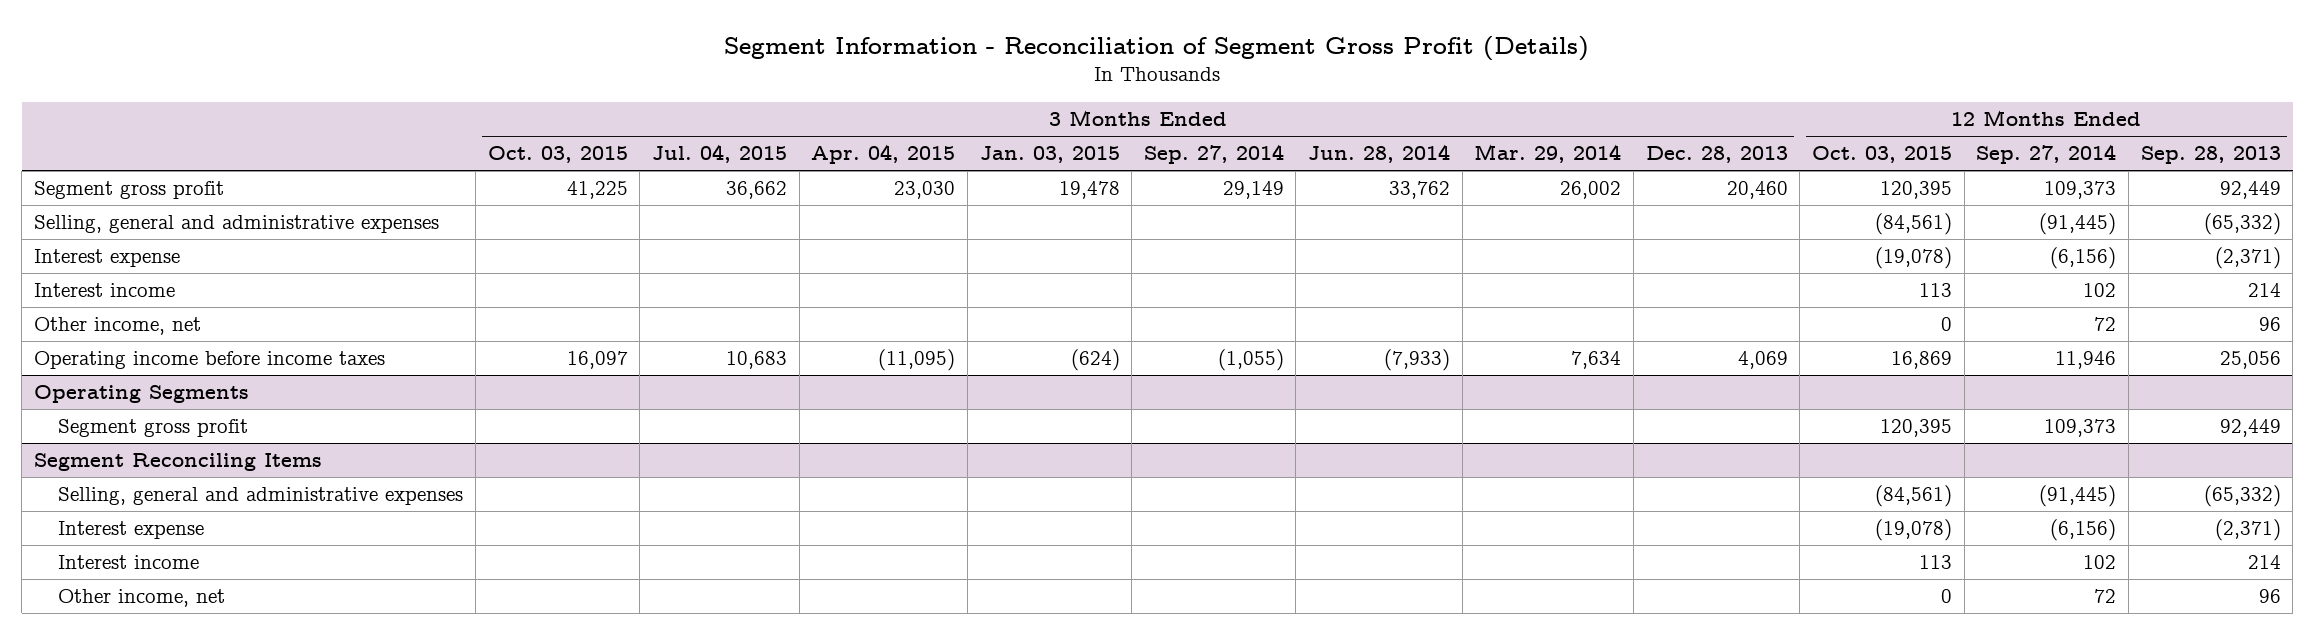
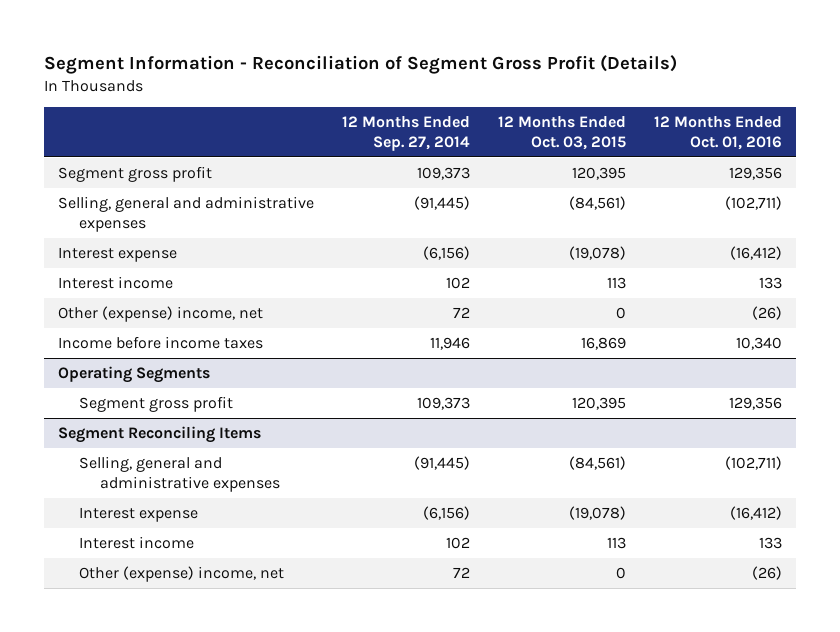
- | 3 Months Ended Oct. 03, 2015 | 3 Months Ended Jul. 04, 2015 | 3 Months Ended Apr. 04, 2015 | 3 Months Ended Jan. 03, 2015 | 3 Months Ended Sep. 27, 2014 | 3 Months Ended Jun. 28, 2014 | 3 Months Ended Mar. 29, 2014 | 3 Months Ended Dec. 28, 2013 | 12 Months Ended Oct. 03, 2015 | 12 Months Ended Sep. 27, 2014 | 12 Months Ended Sep. 28, 2013
+ | 12 Months Ended Sep. 27, 2014 | 12 Months Ended Oct. 03, 2015 | 12 Months Ended Oct. 01, 2016
- Other income, net | | | | | | | | | 0 | 72 | 96
- Operating income before income taxes | 16,097 | 10,683 | (11,095) | (624) | (1,055) | (7,933) | 7,634 | 4,069 | 16,869 | 11,946 | 25,056
+ Other (expense) income, net | 72 | 0 | (26)
+ Income before income taxes | 11,946 | 16,869 | 10,340
@ Segment Reconciling Items
- Other income, net | | | | | | | | | 0 | 72 | 96
+ Other (expense) income, net | 72 | 0 | (26)

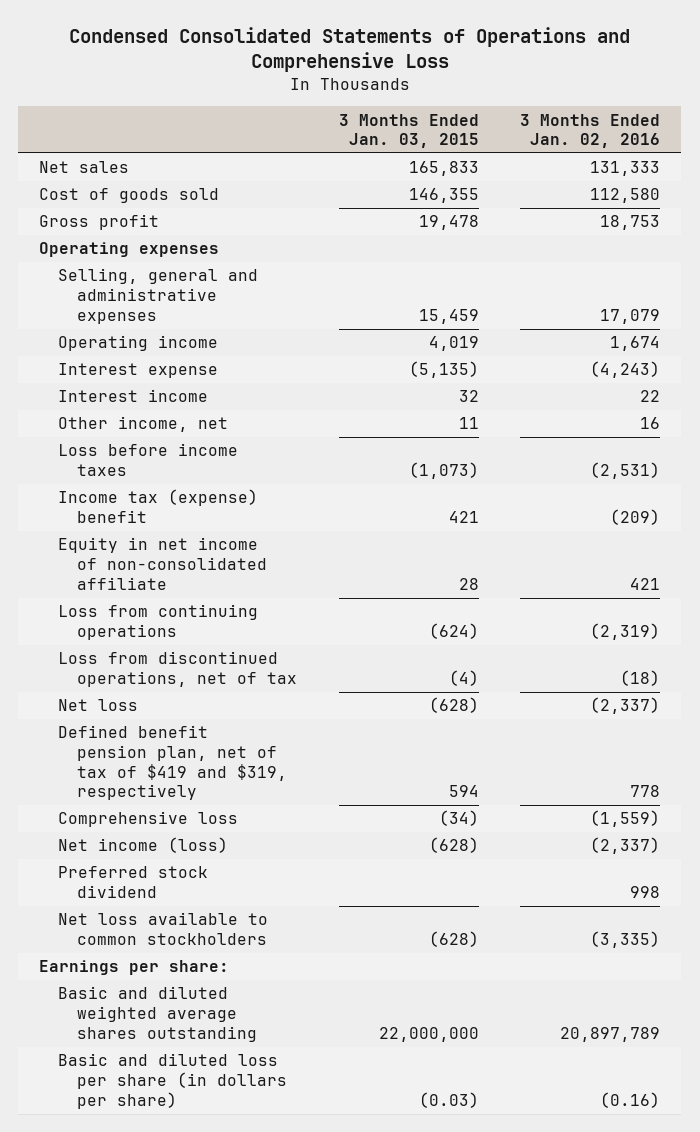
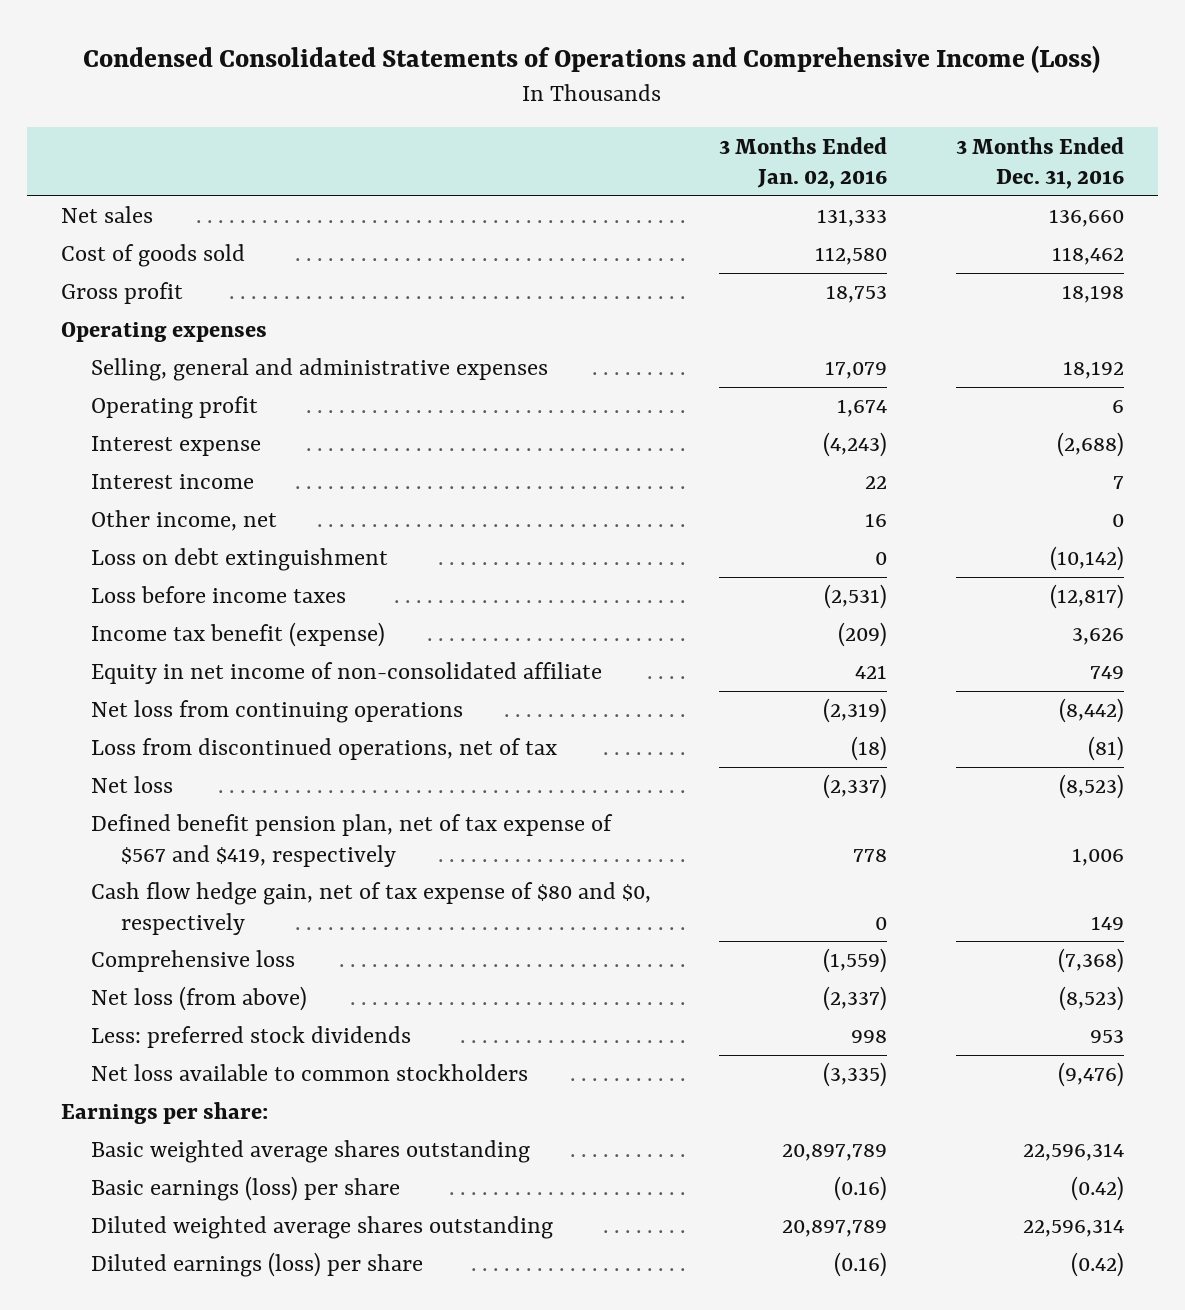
- Condensed Consolidated Statements of Operations and Comprehensive Loss
+ Condensed Consolidated Statements of Operations and Comprehensive Income (Loss)
- | 3 Months Ended Jan. 03, 2015 | 3 Months Ended Jan. 02, 2016
+ | 3 Months Ended Jan. 02, 2016 | 3 Months Ended Dec. 31, 2016
- Operating income | 4,019 | 1,674
+ Operating profit | 1,674 | 6
+ Loss on debt extinguishment | 0 | (10,142)
- Income tax (expense) benefit | 421 | (209)
+ Income tax benefit (expense) | (209) | 3,626
- Loss from continuing operations | (624) | (2,319)
+ Net loss from continuing operations | (2,319) | (8,442)
- Defined benefit pension plan, net of tax of $419 and $319, respectively | 594 | 778
+ Defined benefit pension plan, net of tax expense of $567 and $419, respectively | 778 | 1,006
+ Cash flow hedge gain, net of tax expense of $80 and $0, respectively | 0 | 149
- Net income (loss) | (628) | (2,337)
- Preferred stock dividend | | 998
+ Net loss (from above) | (2,337) | (8,523)
+ Less: preferred stock dividends | 998 | 953
- Basic and diluted weighted average shares outstanding | 22,000,000 | 20,897,789
- Basic and diluted loss per share (in dollars per share) | (0.03) | (0.16)
+ Basic weighted average shares outstanding | 20,897,789 | 22,596,314
+ Basic earnings (loss) per share | (0.16) | (0.42)
+ Diluted weighted average shares outstanding | 20,897,789 | 22,596,314
+ Diluted earnings (loss) per share | (0.16) | (0.42)

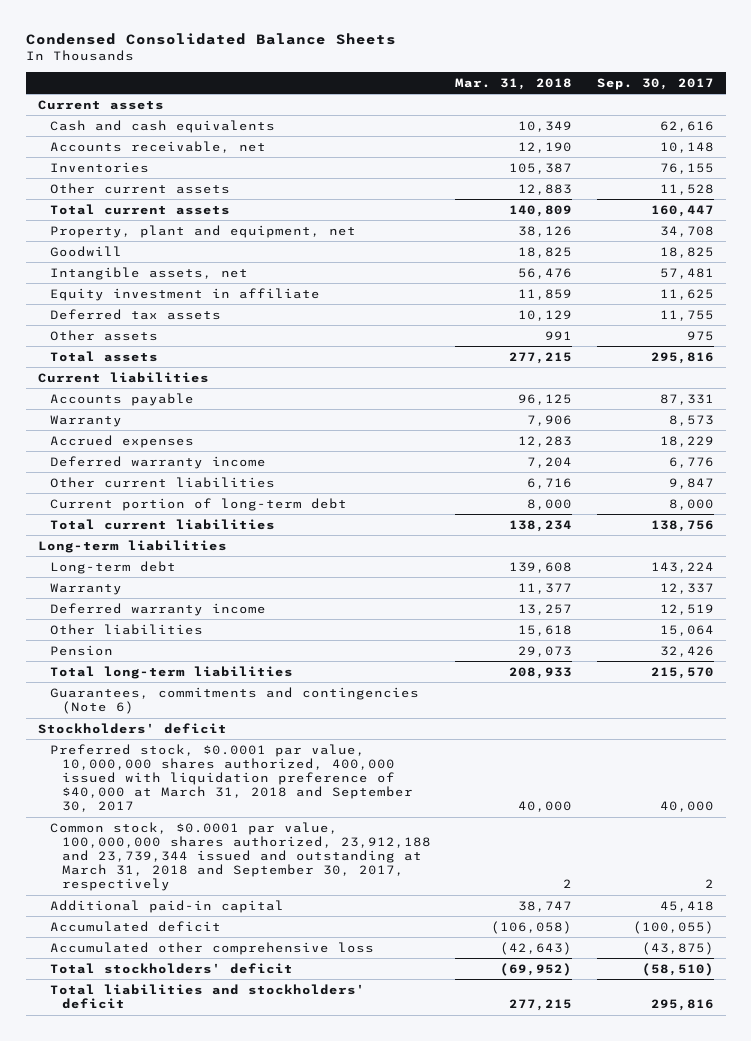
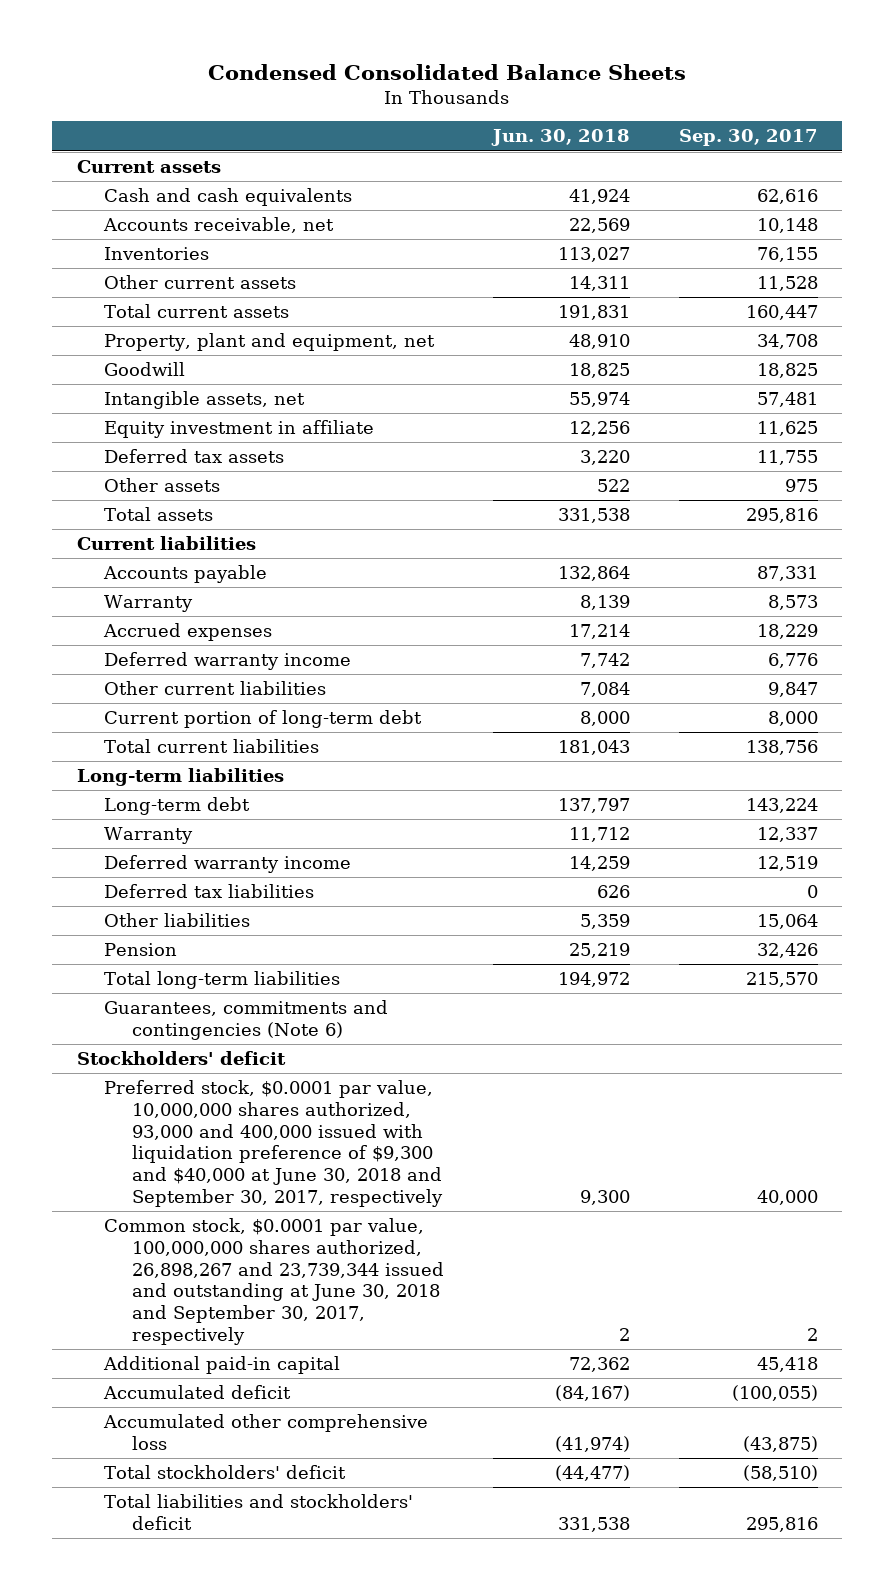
- | Mar. 31, 2018 | Sep. 30, 2017
+ | Jun. 30, 2018 | Sep. 30, 2017
+ Deferred tax liabilities | 626 | 0
- Preferred stock, $0.0001 par value, 10,000,000 shares authorized, 400,000 issued with liquidation preference of $40,000 at March 31, 2018 and September 30, 2017 | 40,000 | 40,000
- Common stock, $0.0001 par value, 100,000,000 shares authorized, 23,912,188 and 23,739,344 issued and outstanding at March 31, 2018 and September 30, 2017, respectively | 2 | 2
+ Preferred stock, $0.0001 par value, 10,000,000 shares authorized, 93,000 and 400,000 issued with liquidation preference of $9,300 and $40,000 at June 30, 2018 and September 30, 2017, respectively | 9,300 | 40,000
+ Common stock, $0.0001 par value, 100,000,000 shares authorized, 26,898,267 and 23,739,344 issued and outstanding at June 30, 2018 and September 30, 2017, respectively | 2 | 2

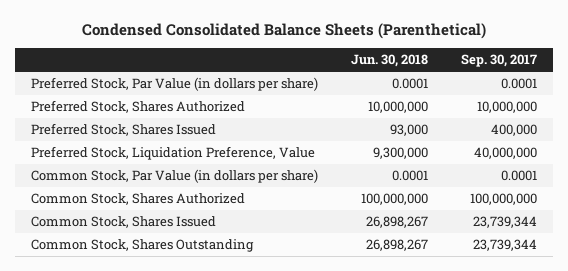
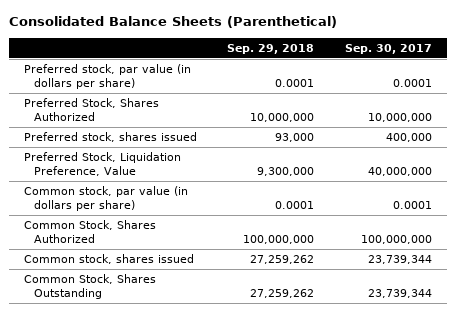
- Condensed Consolidated Balance Sheets (Parenthetical)
+ Consolidated Balance Sheets (Parenthetical)
- | Jun. 30, 2018 | Sep. 30, 2017
+ | Sep. 29, 2018 | Sep. 30, 2017
- Preferred Stock, Par Value (in dollars per share) | 0.0001 | 0.0001
+ Preferred stock, par value (in dollars per share) | 0.0001 | 0.0001
- Preferred Stock, Shares Issued | 93,000 | 400,000
+ Preferred stock, shares issued | 93,000 | 400,000
- Common Stock, Par Value (in dollars per share) | 0.0001 | 0.0001
+ Common stock, par value (in dollars per share) | 0.0001 | 0.0001
- Common Stock, Shares Issued | 26,898,267 | 23,739,344
+ Common stock, shares issued | 27,259,262 | 23,739,344

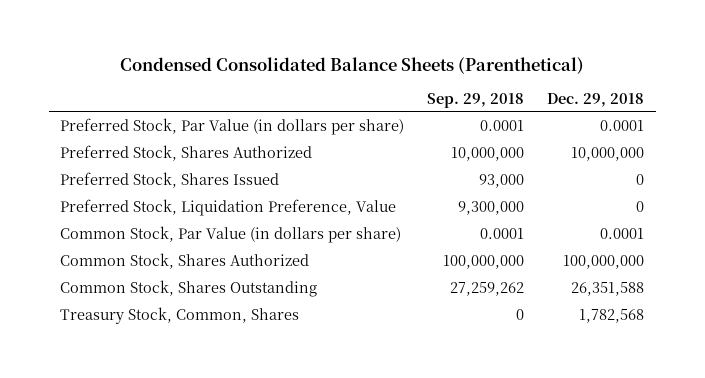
- Consolidated Balance Sheets (Parenthetical)
+ Condensed Consolidated Balance Sheets (Parenthetical)
- | Sep. 29, 2018 | Sep. 30, 2017
+ | Sep. 29, 2018 | Dec. 29, 2018
- Preferred stock, par value (in dollars per share) | 0.0001 | 0.0001
+ Preferred Stock, Par Value (in dollars per share) | 0.0001 | 0.0001
- Preferred stock, shares issued | 93,000 | 400,000
+ Preferred Stock, Shares Issued | 93,000 | 0
- Common stock, par value (in dollars per share) | 0.0001 | 0.0001
+ Common Stock, Par Value (in dollars per share) | 0.0001 | 0.0001
- Common stock, shares issued | 27,259,262 | 23,739,344
+ Treasury Stock, Common, Shares | 0 | 1,782,568

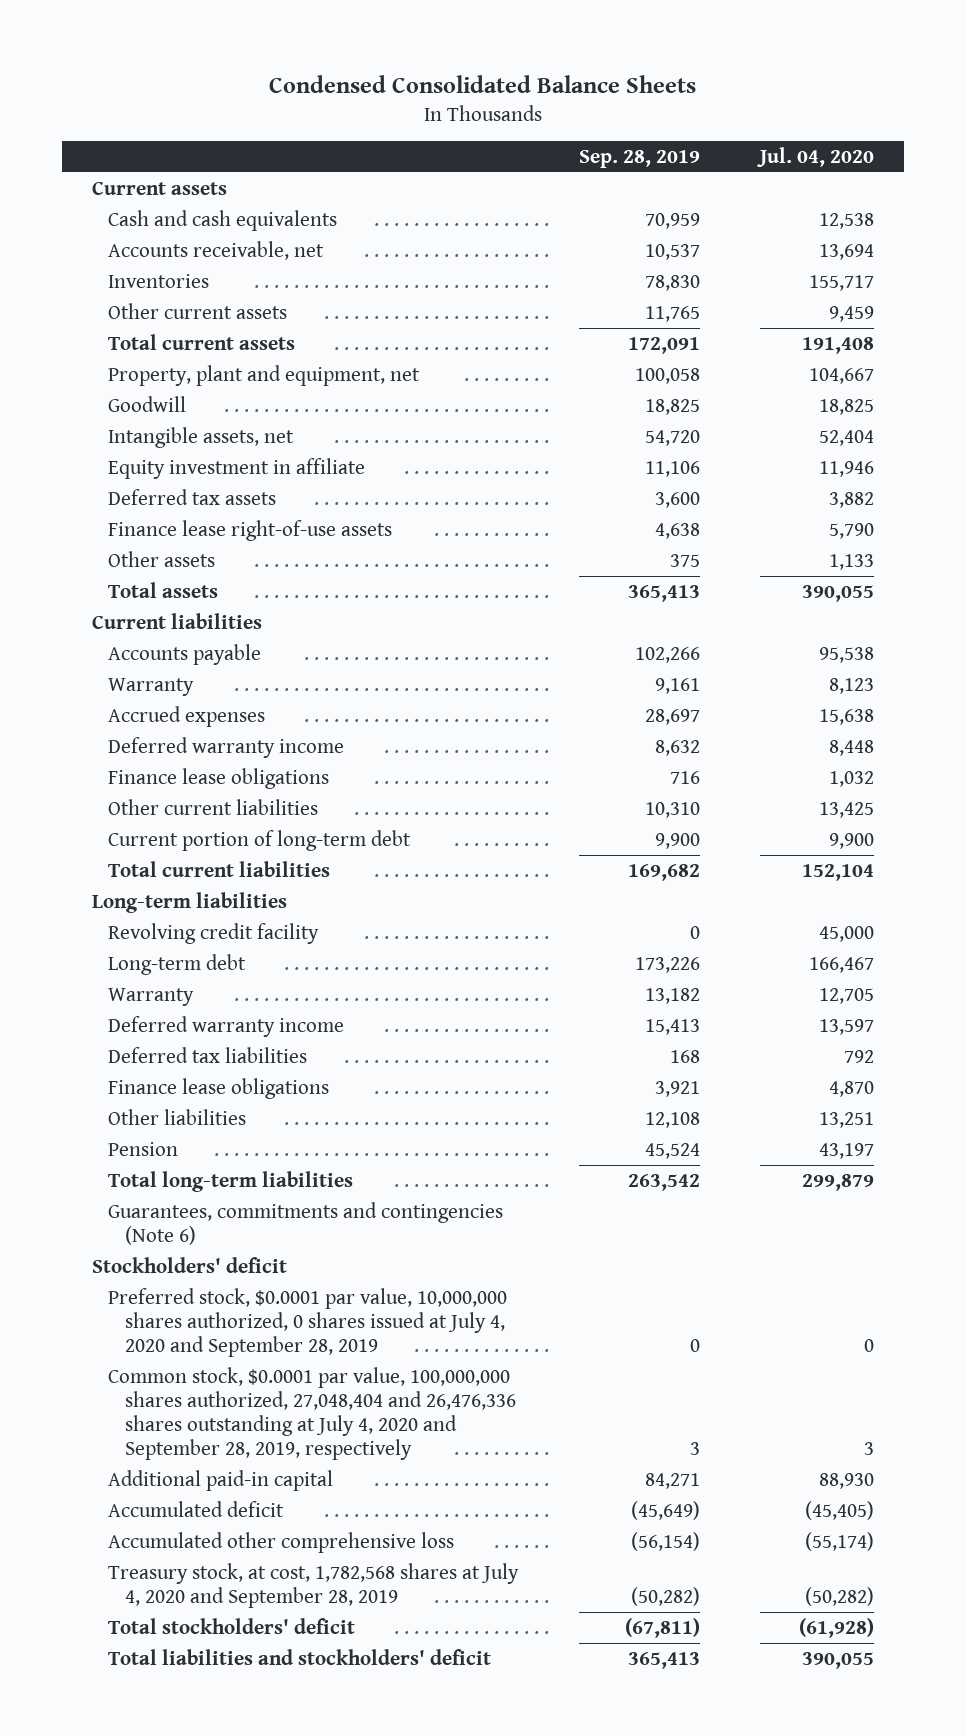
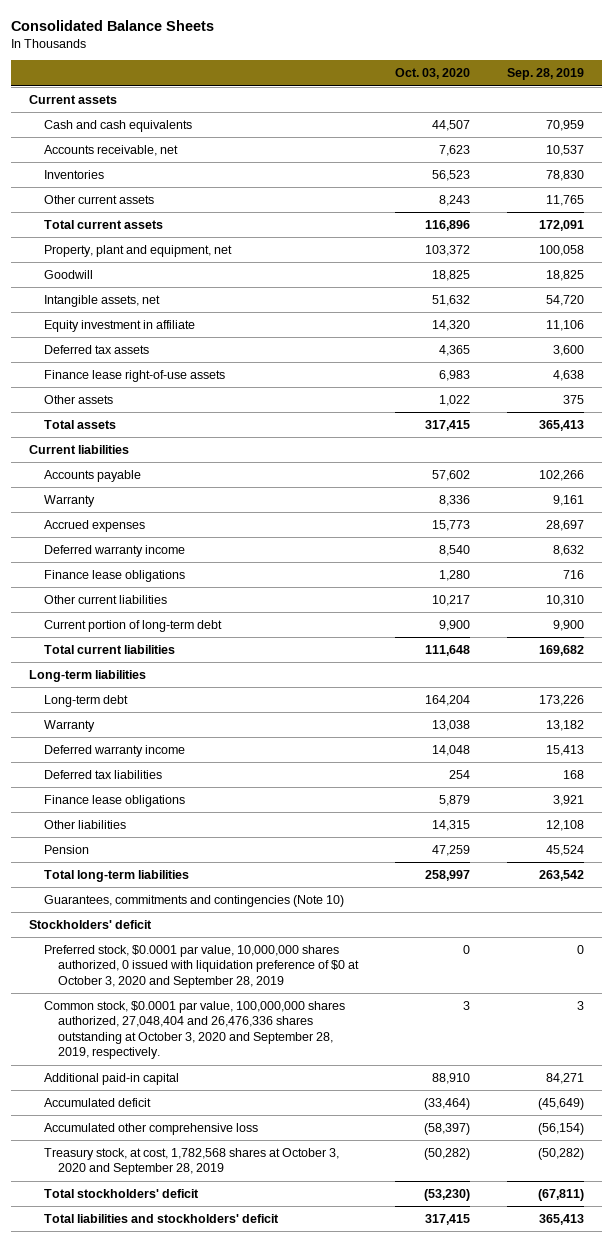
- Condensed Consolidated Balance Sheets
+ Consolidated Balance Sheets
- | Sep. 28, 2019 | Jul. 04, 2020
+ | Oct. 03, 2020 | Sep. 28, 2019
- Revolving credit facility | 0 | 45,000
- Guarantees, commitments and contingencies (Note 6)
+ Guarantees, commitments and contingencies (Note 10)
- Preferred stock, $0.0001 par value, 10,000,000 shares authorized, 0 shares issued at July 4, 2020 and September 28, 2019 | 0 | 0
- Common stock, $0.0001 par value, 100,000,000 shares authorized, 27,048,404 and 26,476,336 shares outstanding at July 4, 2020 and September 28, 2019, respectively | 3 | 3
+ Preferred stock, $0.0001 par value, 10,000,000 shares authorized, 0 issued with liquidation preference of $0 at October 3, 2020 and September 28, 2019 | 0 | 0
+ Common stock, $0.0001 par value, 100,000,000 shares authorized, 27,048,404 and 26,476,336 shares outstanding at October 3, 2020 and September 28, 2019, respectively. | 3 | 3
- Treasury stock, at cost, 1,782,568 shares at July 4, 2020 and September 28, 2019 | (50,282) | (50,282)
+ Treasury stock, at cost, 1,782,568 shares at October 3, 2020 and September 28, 2019 | (50,282) | (50,282)

